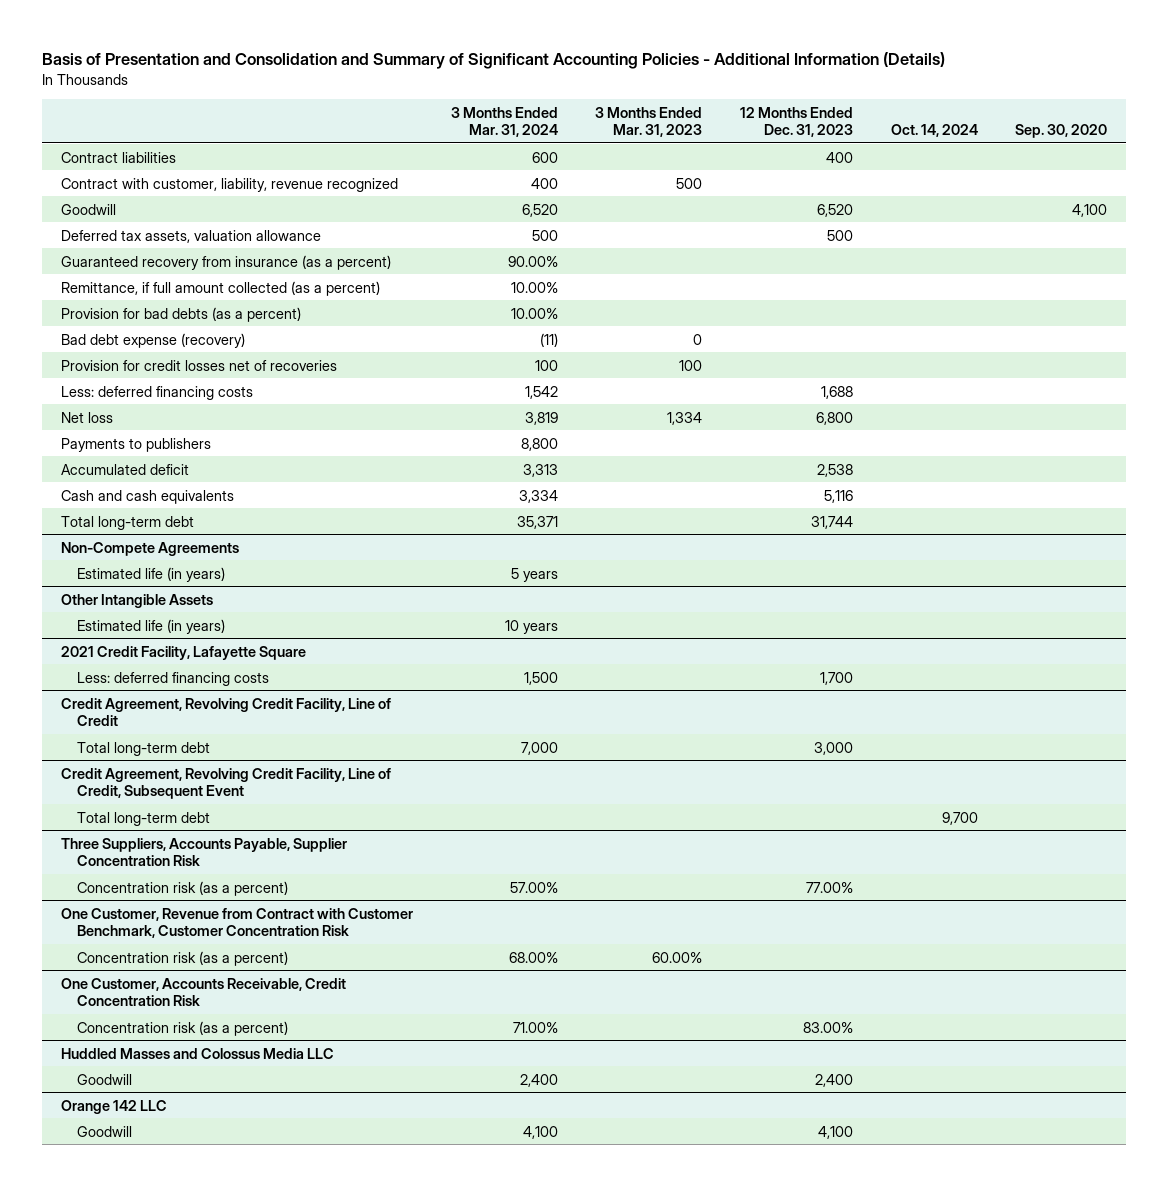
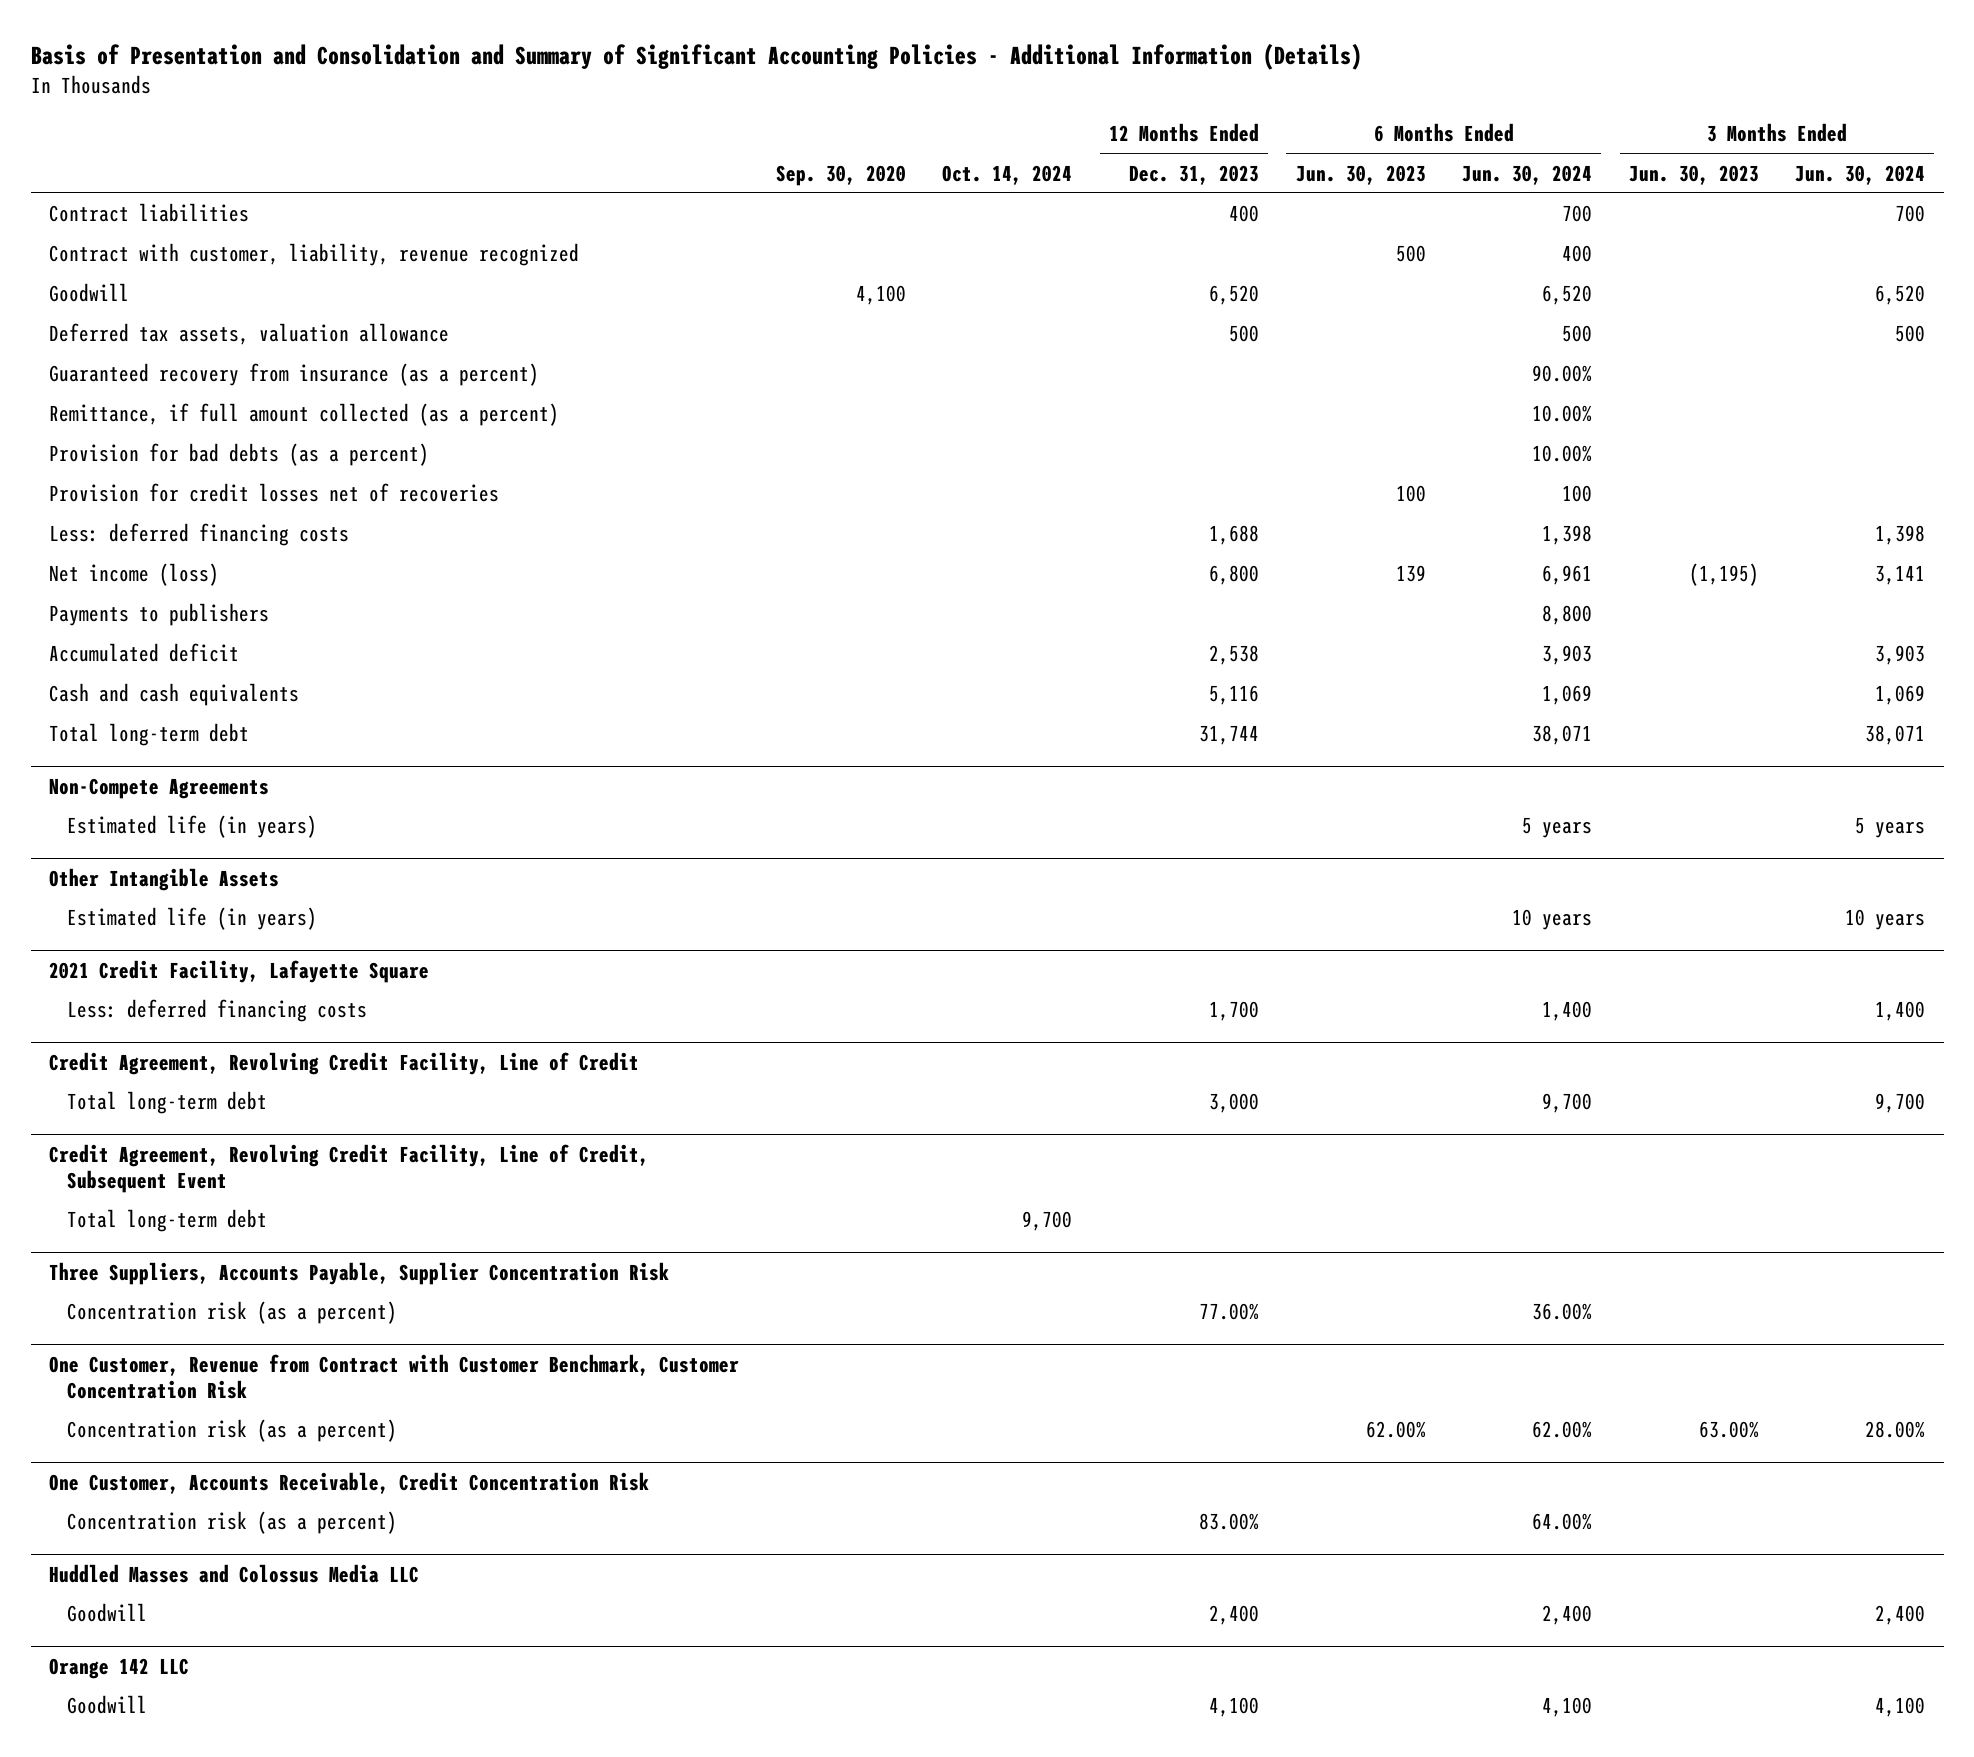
- | 3 Months Ended Mar. 31, 2024 | 3 Months Ended Mar. 31, 2023 | 12 Months Ended Dec. 31, 2023 | Oct. 14, 2024 | Sep. 30, 2020
+ | Sep. 30, 2020 | Oct. 14, 2024 | 12 Months Ended Dec. 31, 2023 | 6 Months Ended Jun. 30, 2023 | 6 Months Ended Jun. 30, 2024 | 3 Months Ended Jun. 30, 2023 | 3 Months Ended Jun. 30, 2024
- Bad debt expense (recovery) | (11) | 0 | | |
- Net loss | 3,819 | 1,334 | 6,800 | |
+ Net income (loss) | | | 6,800 | 139 | 6,961 | (1,195) | 3,141

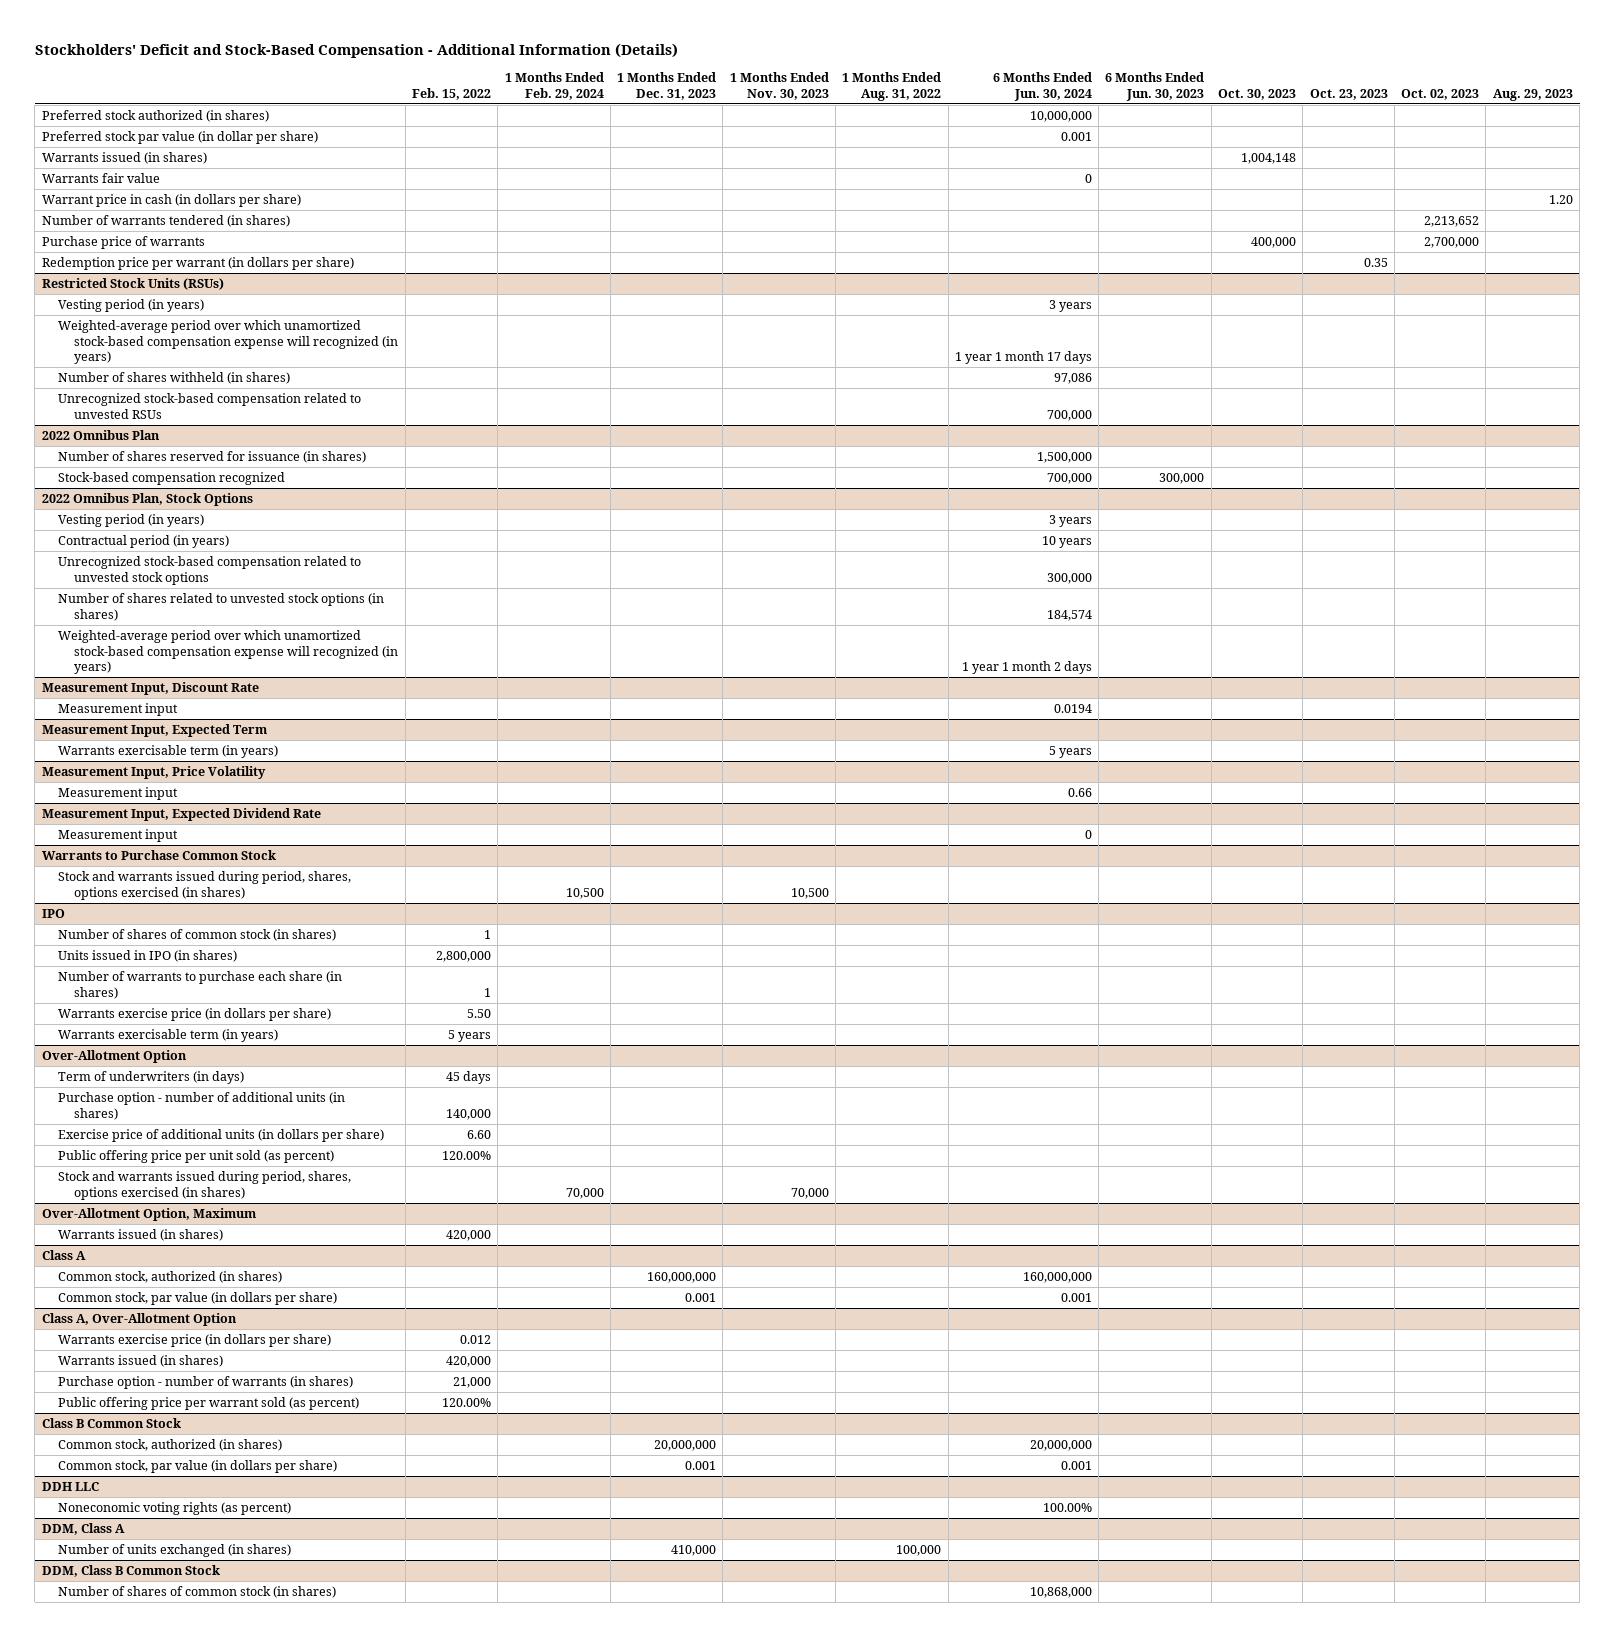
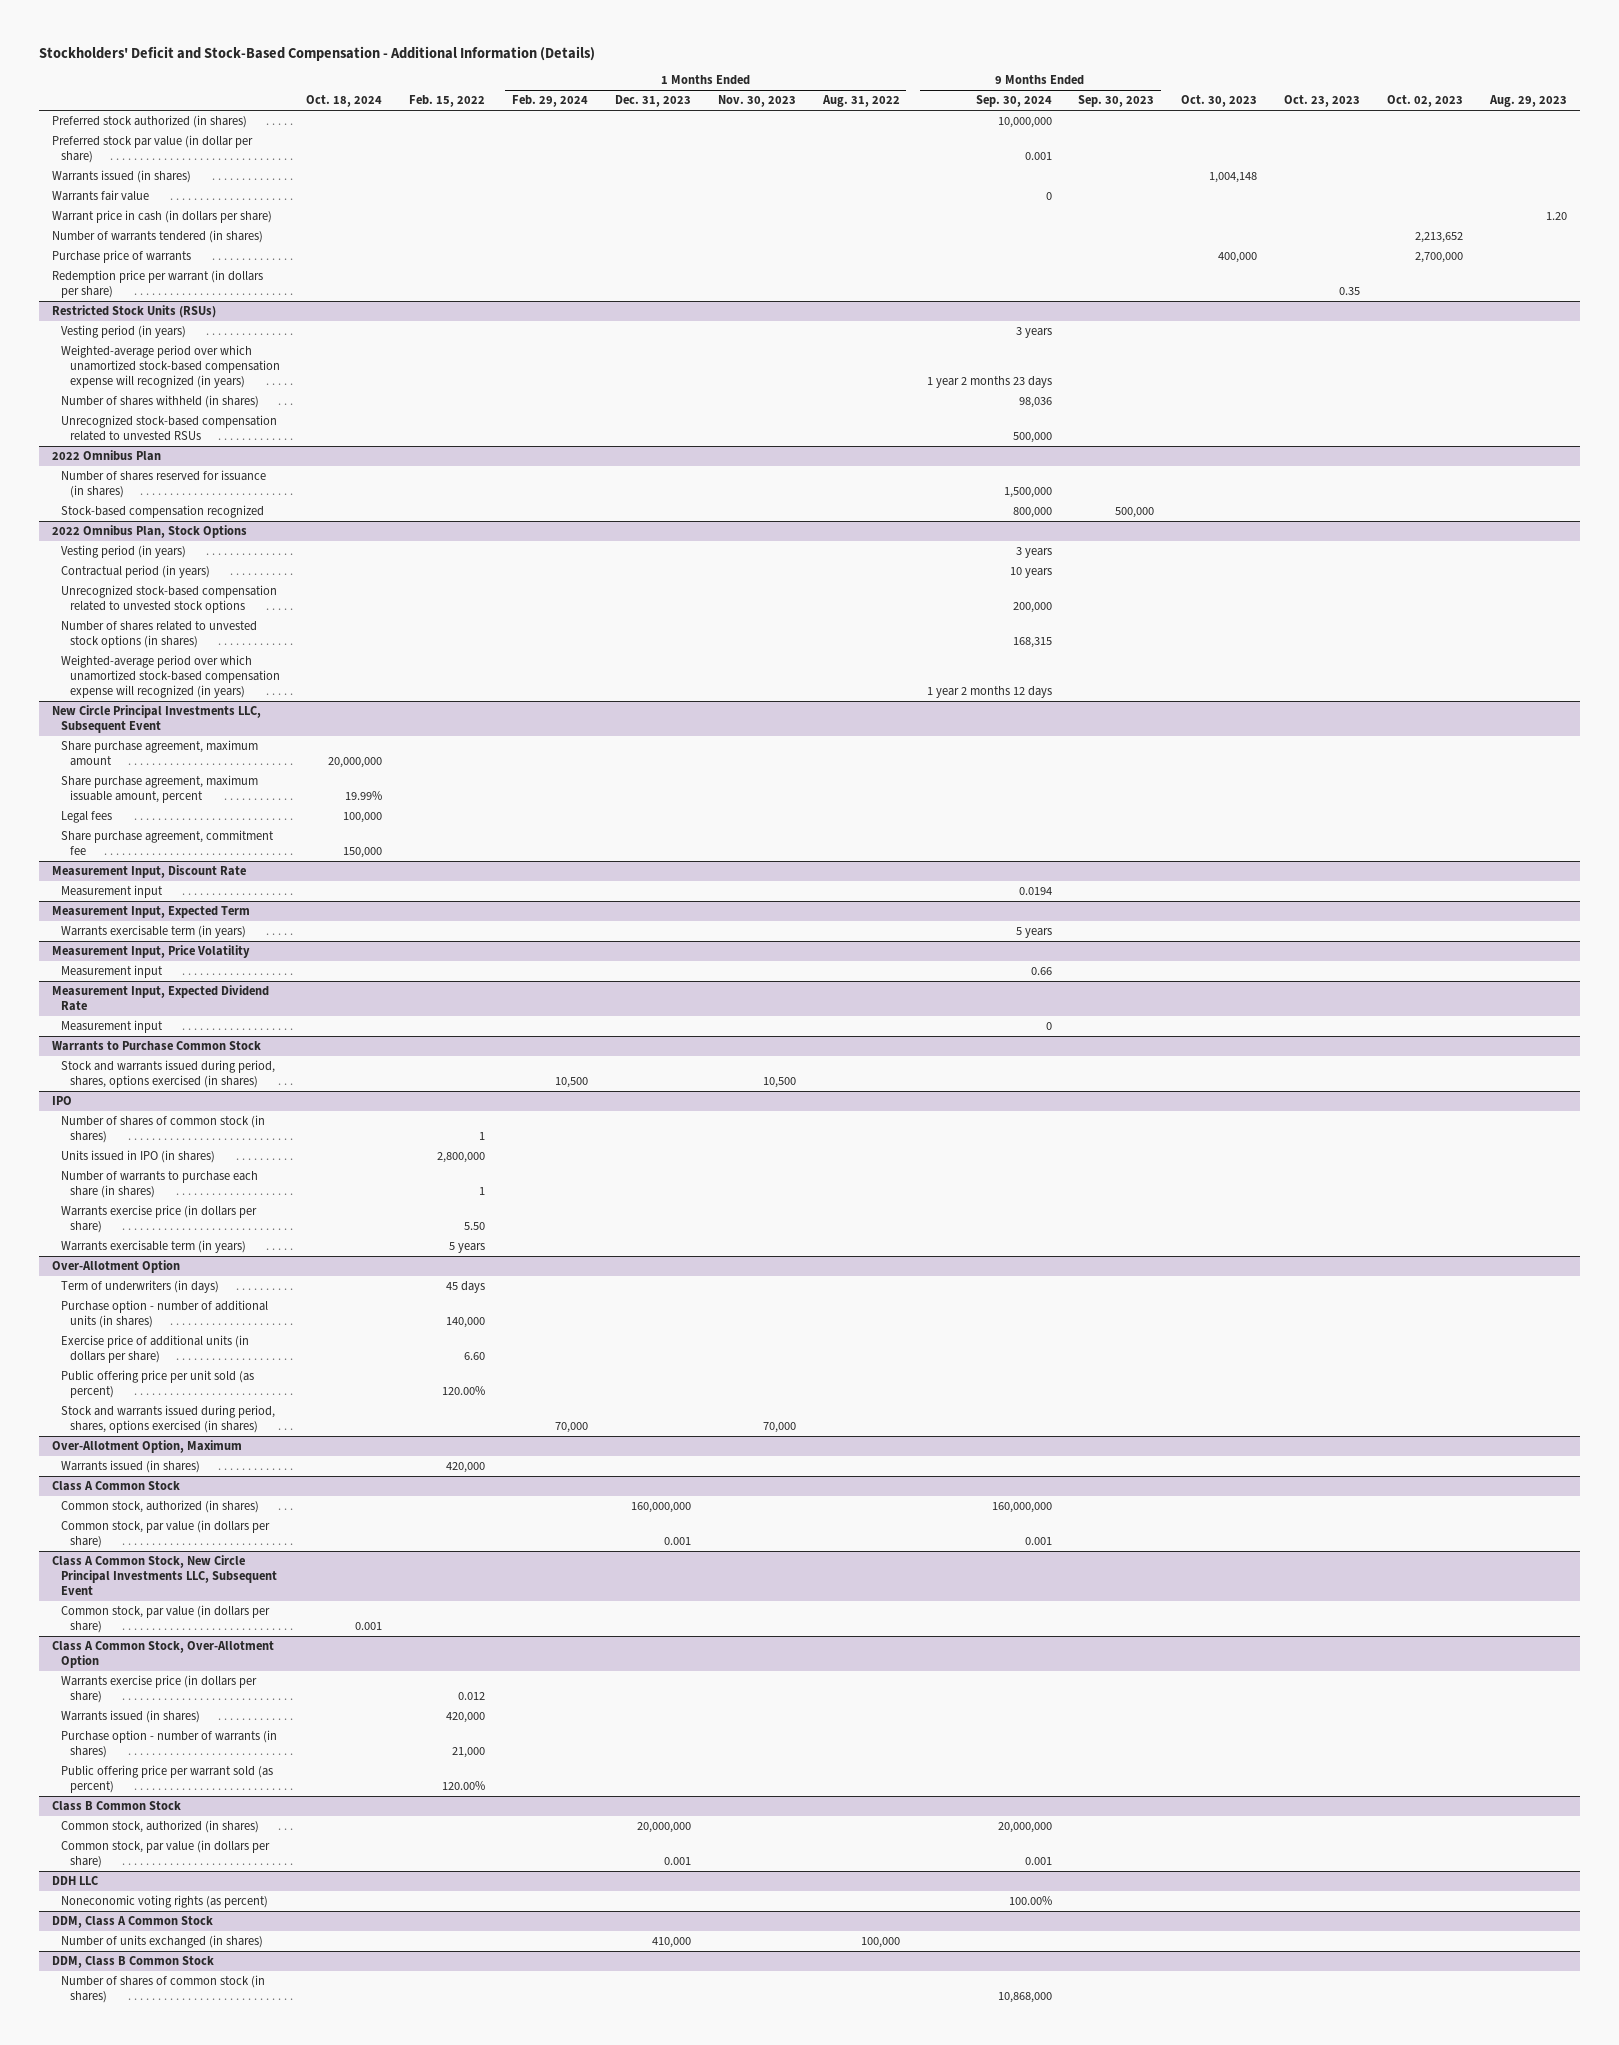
- | Feb. 15, 2022 | 1 Months Ended Feb. 29, 2024 | 1 Months Ended Dec. 31, 2023 | 1 Months Ended Nov. 30, 2023 | 1 Months Ended Aug. 31, 2022 | 6 Months Ended Jun. 30, 2024 | 6 Months Ended Jun. 30, 2023 | Oct. 30, 2023 | Oct. 23, 2023 | Oct. 02, 2023 | Aug. 29, 2023
+ | Oct. 18, 2024 | Feb. 15, 2022 | 1 Months Ended Feb. 29, 2024 | 1 Months Ended Dec. 31, 2023 | 1 Months Ended Nov. 30, 2023 | 1 Months Ended Aug. 31, 2022 | 9 Months Ended Sep. 30, 2024 | 9 Months Ended Sep. 30, 2023 | Oct. 30, 2023 | Oct. 23, 2023 | Oct. 02, 2023 | Aug. 29, 2023
+ New Circle Principal Investments LLC, Subsequent Event
+ Share purchase agreement, maximum amount | 20,000,000 | | | | | | | | | | |
+ Share purchase agreement, maximum issuable amount, percent | 19.99% | | | | | | | | | | |
+ Legal fees | 100,000 | | | | | | | | | | |
+ Share purchase agreement, commitment fee | 150,000 | | | | | | | | | | |
- Class A
+ Class A Common Stock
- Class A, Over-Allotment Option
+ Class A Common Stock, New Circle Principal Investments LLC, Subsequent Event
+ Common stock, par value (in dollars per share) | 0.001 | | | | | | | | | | |
+ Class A Common Stock, Over-Allotment Option
- DDM, Class A
+ DDM, Class A Common Stock

